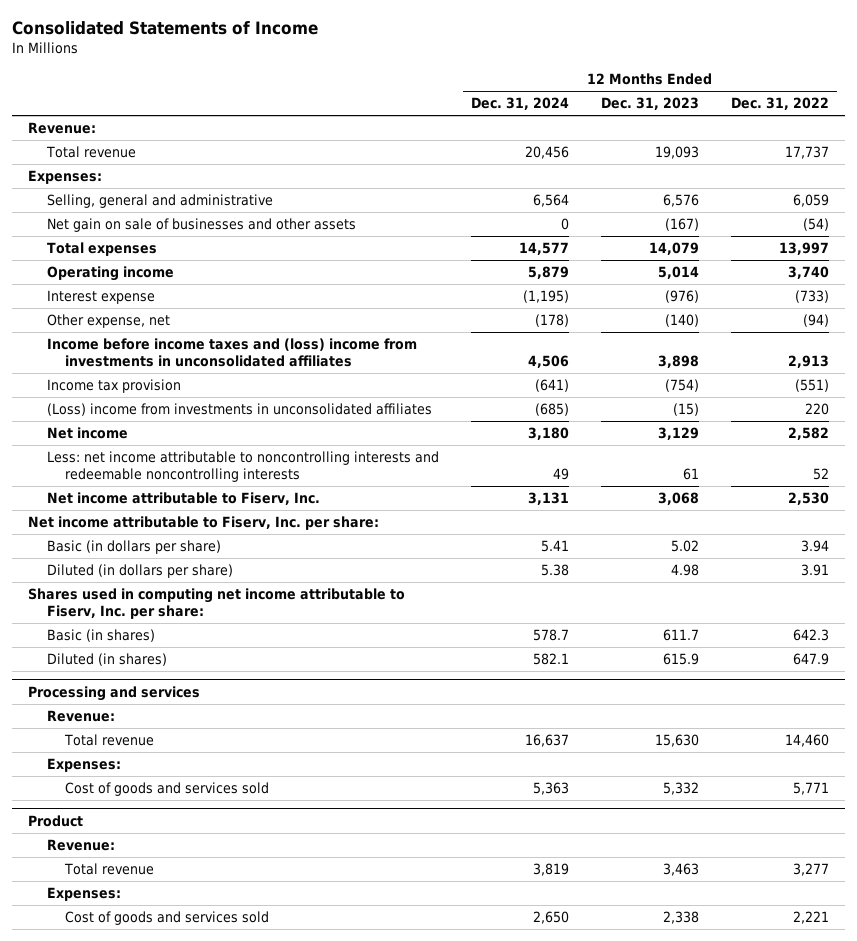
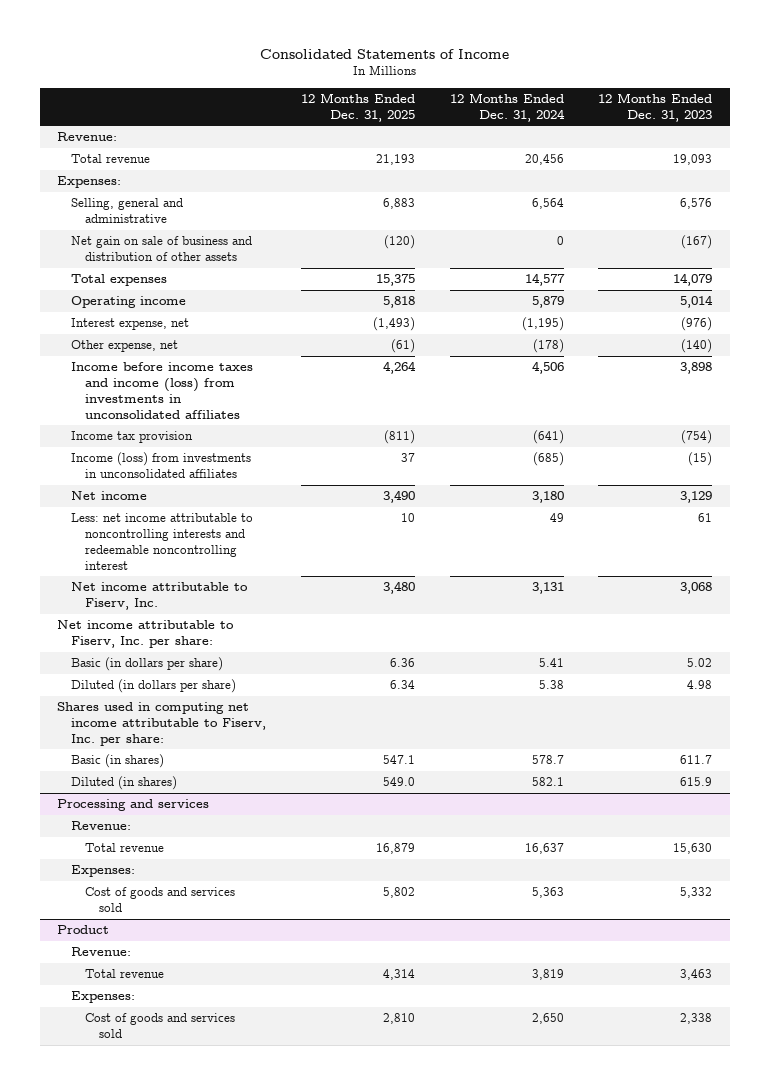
- | 12 Months Ended Dec. 31, 2024 | 12 Months Ended Dec. 31, 2023 | 12 Months Ended Dec. 31, 2022
+ | 12 Months Ended Dec. 31, 2025 | 12 Months Ended Dec. 31, 2024 | 12 Months Ended Dec. 31, 2023
- Net gain on sale of businesses and other assets | 0 | (167) | (54)
+ Net gain on sale of business and distribution of other assets | (120) | 0 | (167)
- Interest expense | (1,195) | (976) | (733)
+ Interest expense, net | (1,493) | (1,195) | (976)
- Income before income taxes and (loss) income from investments in unconsolidated affiliates | 4,506 | 3,898 | 2,913
+ Income before income taxes and income (loss) from investments in unconsolidated affiliates | 4,264 | 4,506 | 3,898
- (Loss) income from investments in unconsolidated affiliates | (685) | (15) | 220
+ Income (loss) from investments in unconsolidated affiliates | 37 | (685) | (15)
- Less: net income attributable to noncontrolling interests and redeemable noncontrolling interests | 49 | 61 | 52
+ Less: net income attributable to noncontrolling interests and redeemable noncontrolling interest | 10 | 49 | 61

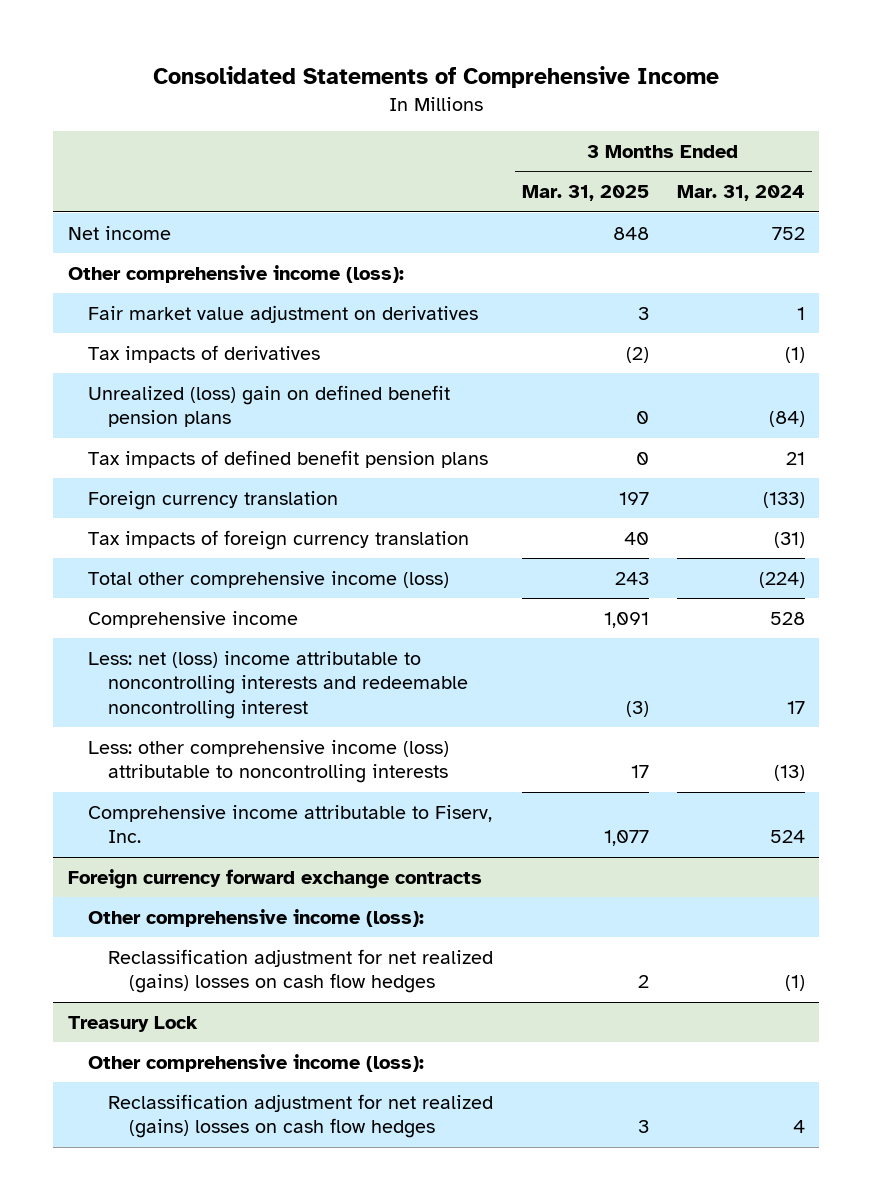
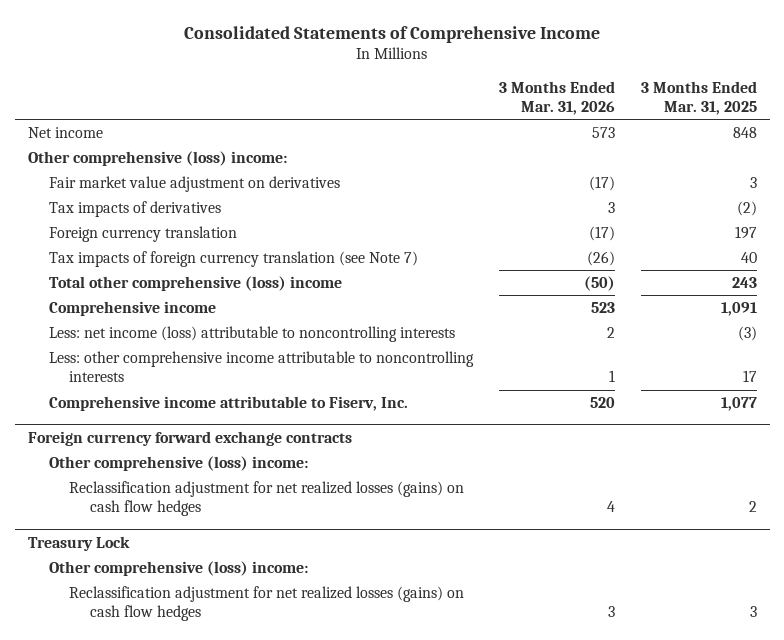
- | 3 Months Ended Mar. 31, 2025 | 3 Months Ended Mar. 31, 2024
+ | 3 Months Ended Mar. 31, 2026 | 3 Months Ended Mar. 31, 2025
- Other comprehensive income (loss):
+ Other comprehensive (loss) income:
- Unrealized (loss) gain on defined benefit pension plans | 0 | (84)
- Tax impacts of defined benefit pension plans | 0 | 21
- Tax impacts of foreign currency translation | 40 | (31)
- Total other comprehensive income (loss) | 243 | (224)
+ Tax impacts of foreign currency translation (see Note 7) | (26) | 40
+ Total other comprehensive (loss) income | (50) | 243
- Less: net (loss) income attributable to noncontrolling interests and redeemable noncontrolling interest | (3) | 17
- Less: other comprehensive income (loss) attributable to noncontrolling interests | 17 | (13)
+ Less: net income (loss) attributable to noncontrolling interests | 2 | (3)
+ Less: other comprehensive income attributable to noncontrolling interests | 1 | 17
@ Foreign currency forward exchange contracts
- Other comprehensive income (loss):
- Reclassification adjustment for net realized (gains) losses on cash flow hedges | 2 | (1)
+ Other comprehensive (loss) income:
+ Reclassification adjustment for net realized losses (gains) on cash flow hedges | 4 | 2
@ Treasury Lock
- Other comprehensive income (loss):
- Reclassification adjustment for net realized (gains) losses on cash flow hedges | 3 | 4
+ Other comprehensive (loss) income:
+ Reclassification adjustment for net realized losses (gains) on cash flow hedges | 3 | 3

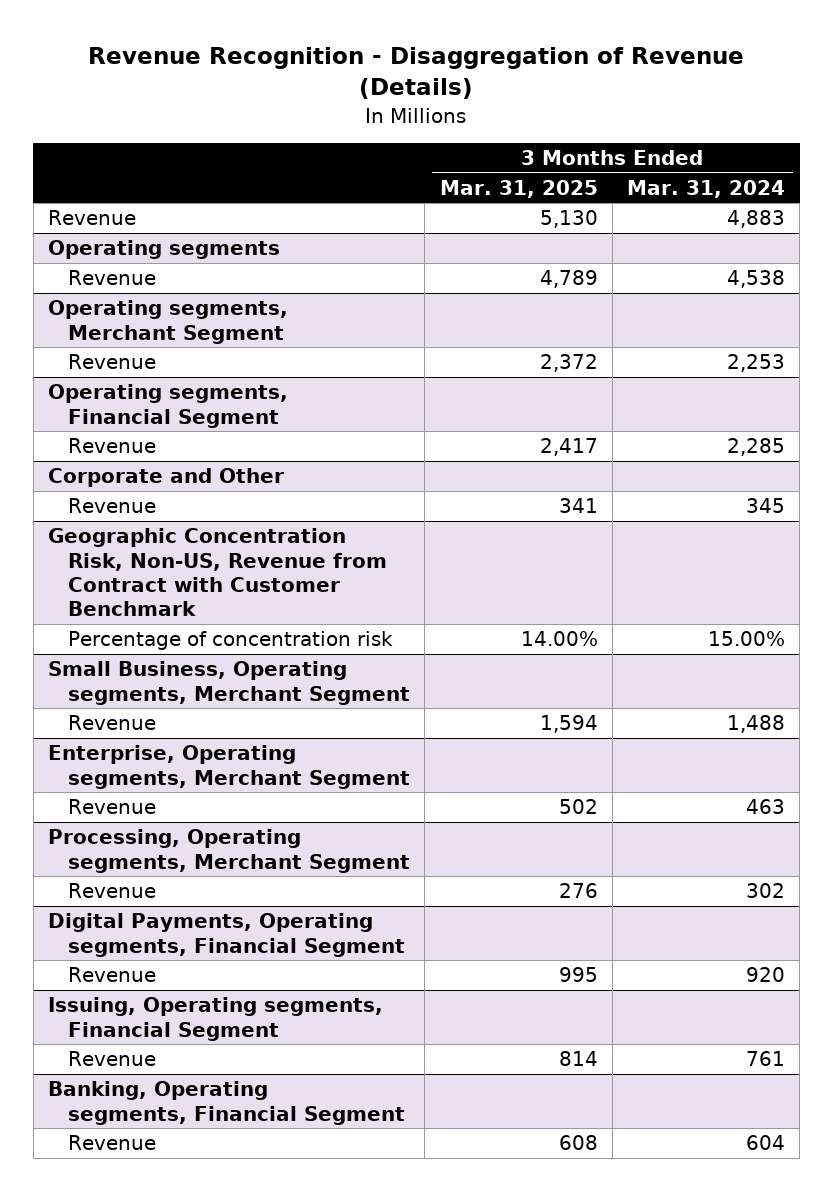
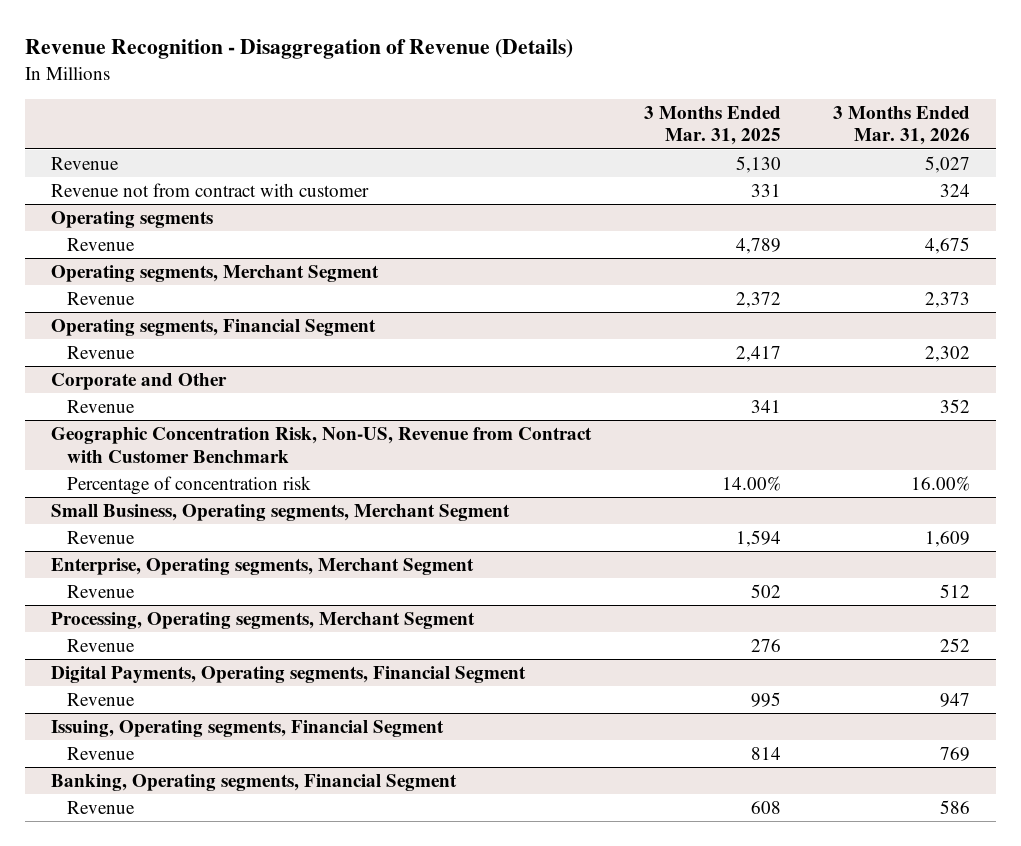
- | 3 Months Ended Mar. 31, 2025 | 3 Months Ended Mar. 31, 2024
+ | 3 Months Ended Mar. 31, 2025 | 3 Months Ended Mar. 31, 2026
+ Revenue not from contract with customer | 331 | 324

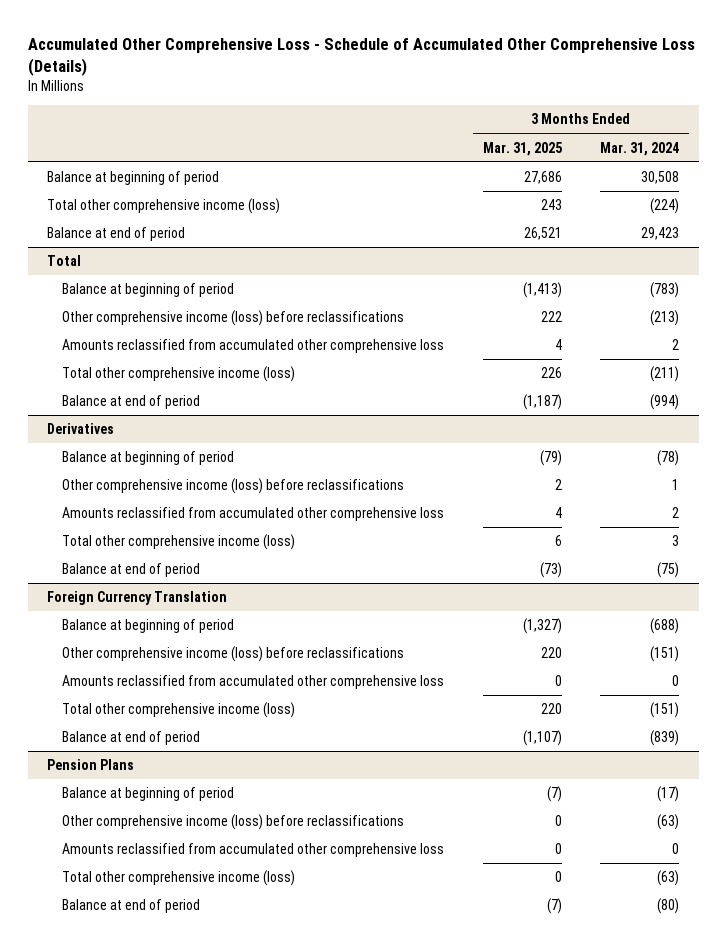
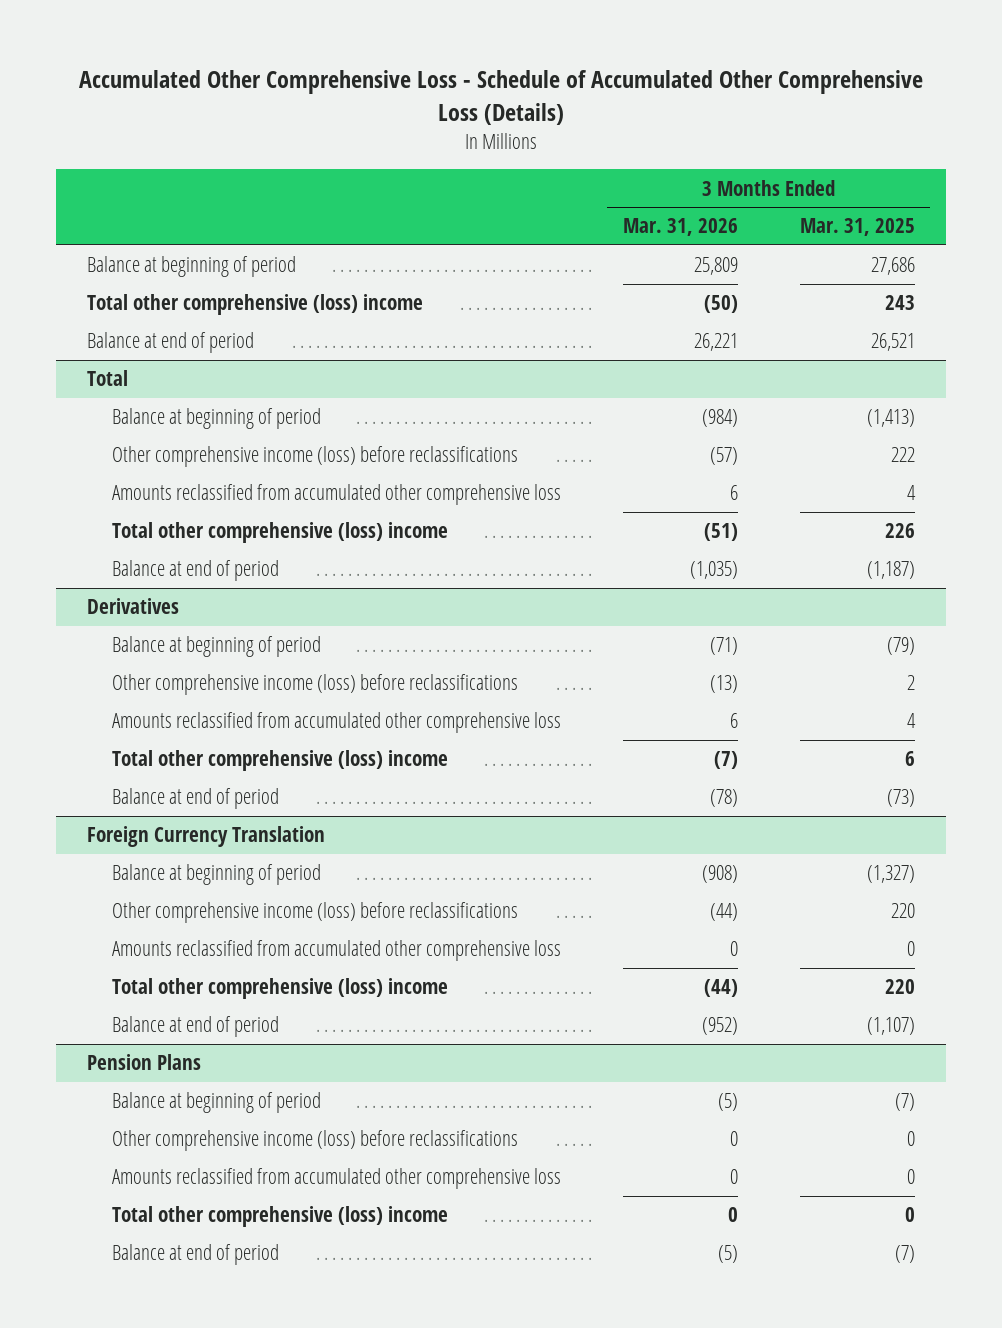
- | 3 Months Ended Mar. 31, 2025 | 3 Months Ended Mar. 31, 2024
+ | 3 Months Ended Mar. 31, 2026 | 3 Months Ended Mar. 31, 2025
- Total other comprehensive income (loss) | 243 | (224)
+ Total other comprehensive (loss) income | (50) | 243
@ Total
- Total other comprehensive income (loss) | 226 | (211)
+ Total other comprehensive (loss) income | (51) | 226
@ Derivatives
- Total other comprehensive income (loss) | 6 | 3
+ Total other comprehensive (loss) income | (7) | 6
@ Foreign Currency Translation
- Total other comprehensive income (loss) | 220 | (151)
+ Total other comprehensive (loss) income | (44) | 220
@ Pension Plans
- Total other comprehensive income (loss) | 0 | (63)
+ Total other comprehensive (loss) income | 0 | 0

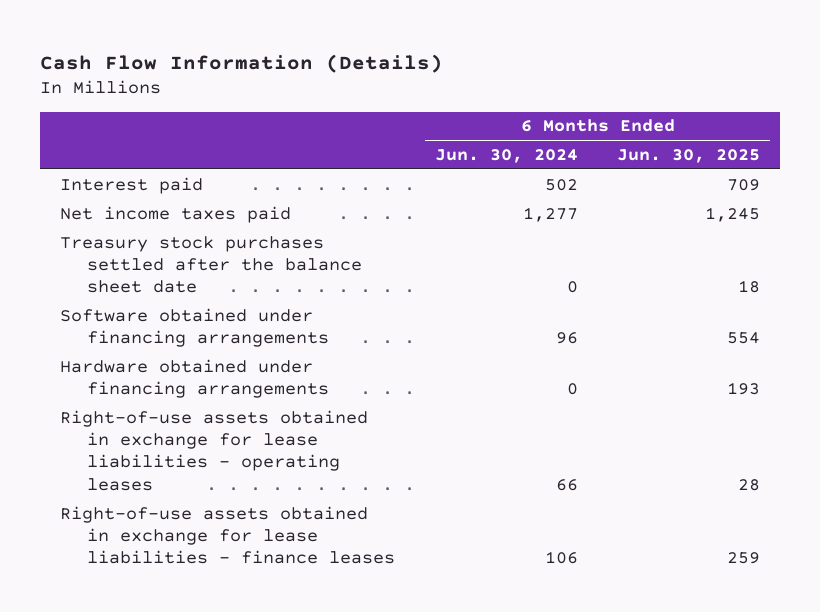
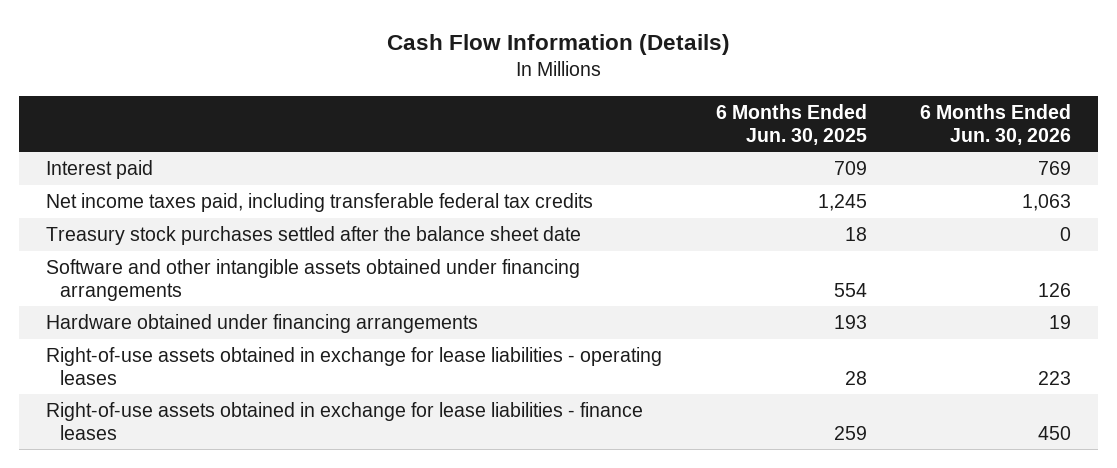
- | 6 Months Ended Jun. 30, 2024 | 6 Months Ended Jun. 30, 2025
+ | 6 Months Ended Jun. 30, 2025 | 6 Months Ended Jun. 30, 2026
- Net income taxes paid | 1,277 | 1,245
+ Net income taxes paid, including transferable federal tax credits | 1,245 | 1,063
- Software obtained under financing arrangements | 96 | 554
+ Software and other intangible assets obtained under financing arrangements | 554 | 126

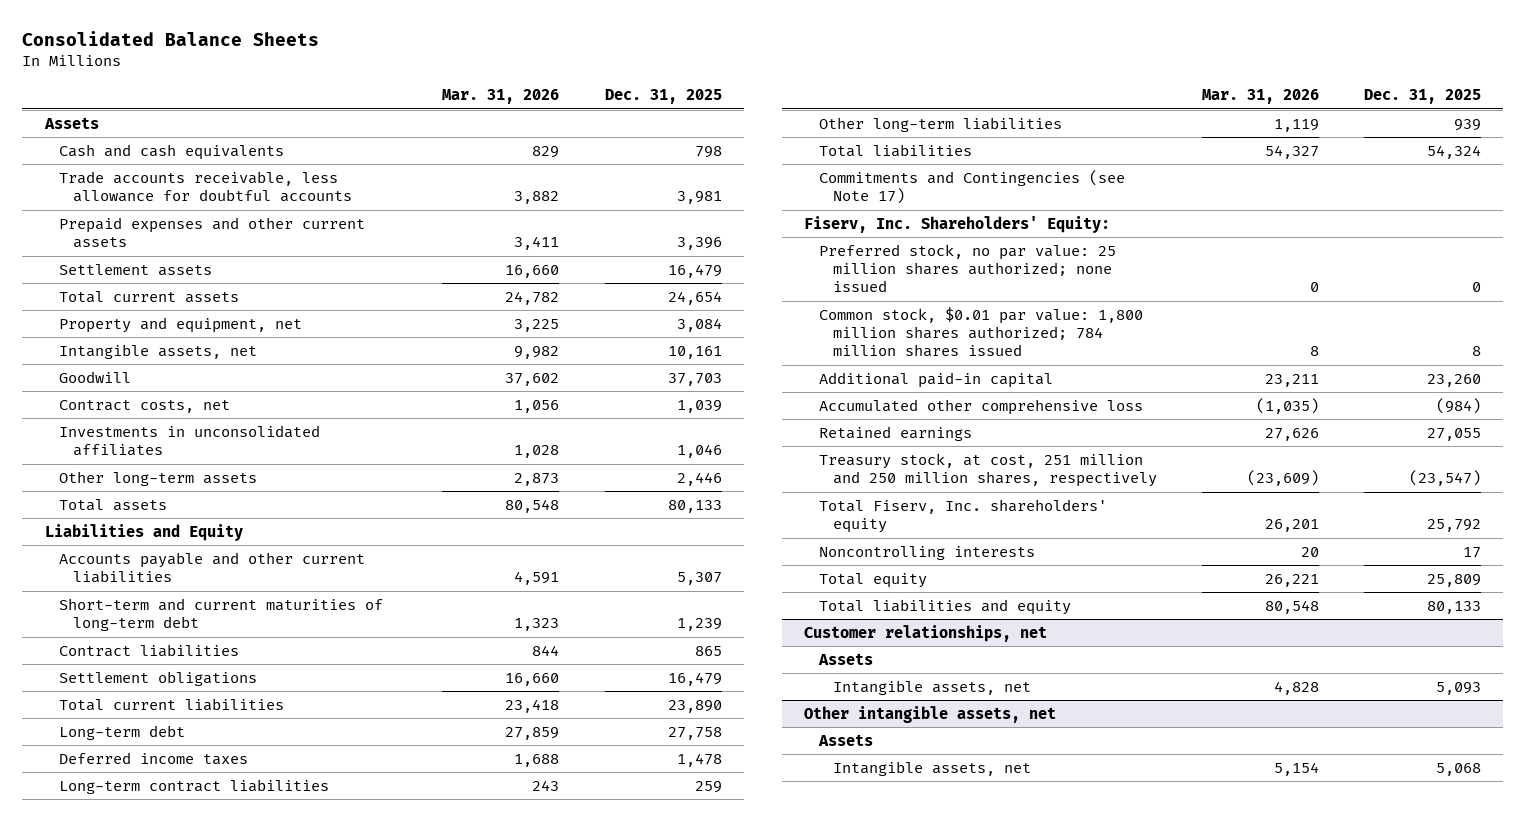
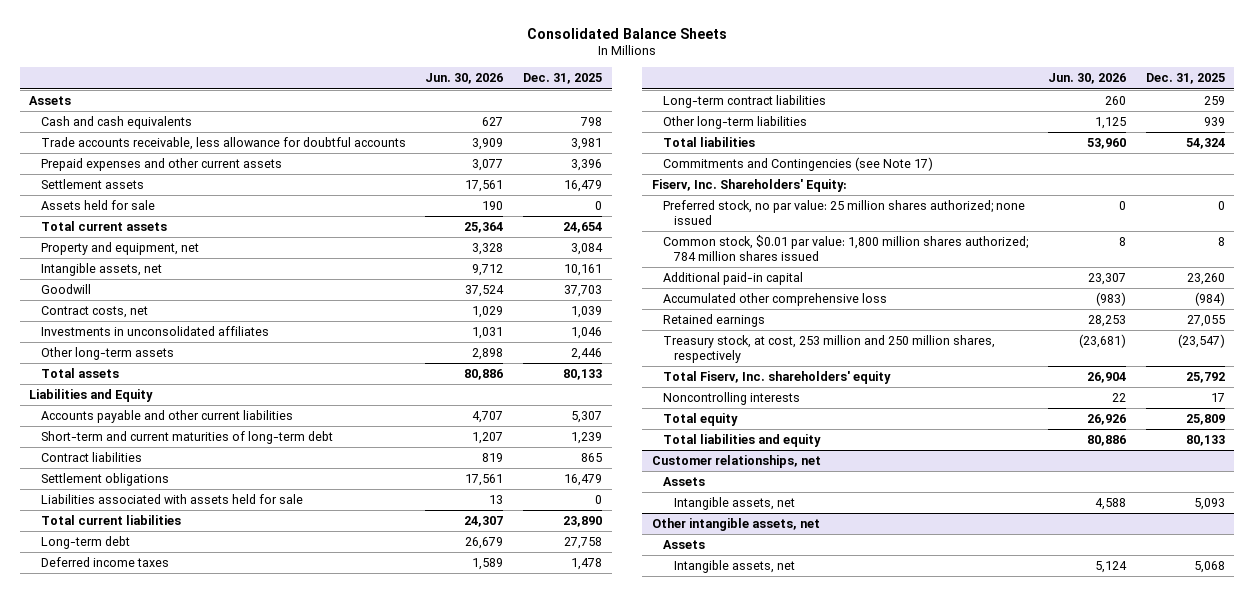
- | Mar. 31, 2026 | Dec. 31, 2025
+ | Jun. 30, 2026 | Dec. 31, 2025
+ Assets held for sale | 190 | 0
+ Liabilities associated with assets held for sale | 13 | 0
- Treasury stock, at cost, 251 million and 250 million shares, respectively | (23,609) | (23,547)
+ Treasury stock, at cost, 253 million and 250 million shares, respectively | (23,681) | (23,547)

